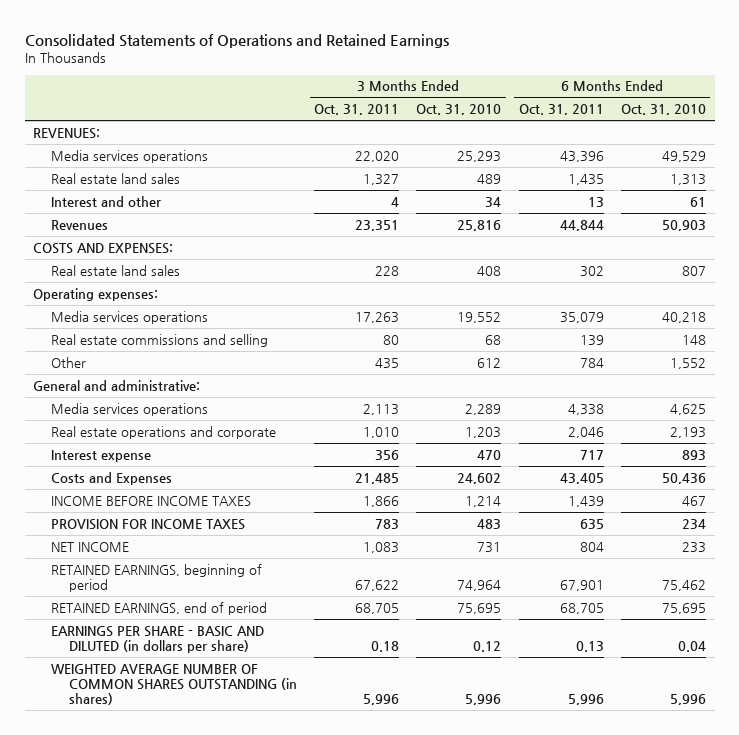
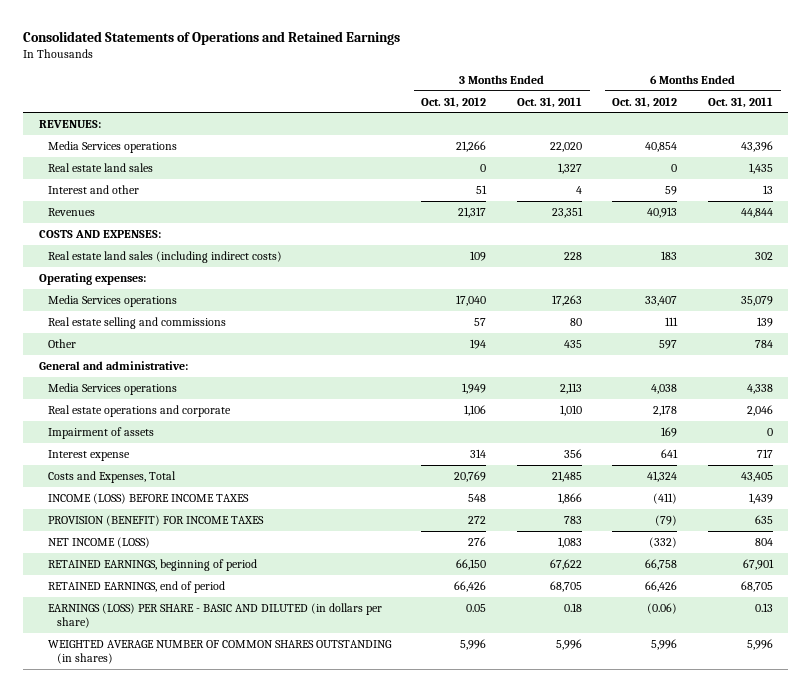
- | 3 Months Ended Oct. 31, 2011 | 3 Months Ended Oct. 31, 2010 | 6 Months Ended Oct. 31, 2011 | 6 Months Ended Oct. 31, 2010
+ | 3 Months Ended Oct. 31, 2012 | 3 Months Ended Oct. 31, 2011 | 6 Months Ended Oct. 31, 2012 | 6 Months Ended Oct. 31, 2011
- Media services operations | 22,020 | 25,293 | 43,396 | 49,529
+ Media Services operations | 21,266 | 22,020 | 40,854 | 43,396
- Real estate land sales | 228 | 408 | 302 | 807
+ Real estate land sales (including indirect costs) | 109 | 228 | 183 | 302
- Media services operations | 17,263 | 19,552 | 35,079 | 40,218
- Real estate commissions and selling | 80 | 68 | 139 | 148
+ Media Services operations | 17,040 | 17,263 | 33,407 | 35,079
+ Real estate selling and commissions | 57 | 80 | 111 | 139
- Media services operations | 2,113 | 2,289 | 4,338 | 4,625
+ Media Services operations | 1,949 | 2,113 | 4,038 | 4,338
+ Impairment of assets | | | 169 | 0
- Costs and Expenses | 21,485 | 24,602 | 43,405 | 50,436
- INCOME BEFORE INCOME TAXES | 1,866 | 1,214 | 1,439 | 467
- PROVISION FOR INCOME TAXES | 783 | 483 | 635 | 234
- NET INCOME | 1,083 | 731 | 804 | 233
+ Costs and Expenses, Total | 20,769 | 21,485 | 41,324 | 43,405
+ INCOME (LOSS) BEFORE INCOME TAXES | 548 | 1,866 | (411) | 1,439
+ PROVISION (BENEFIT) FOR INCOME TAXES | 272 | 783 | (79) | 635
+ NET INCOME (LOSS) | 276 | 1,083 | (332) | 804
- EARNINGS PER SHARE - BASIC AND DILUTED (in dollars per share) | 0.18 | 0.12 | 0.13 | 0.04
+ EARNINGS (LOSS) PER SHARE - BASIC AND DILUTED (in dollars per share) | 0.05 | 0.18 | (0.06) | 0.13

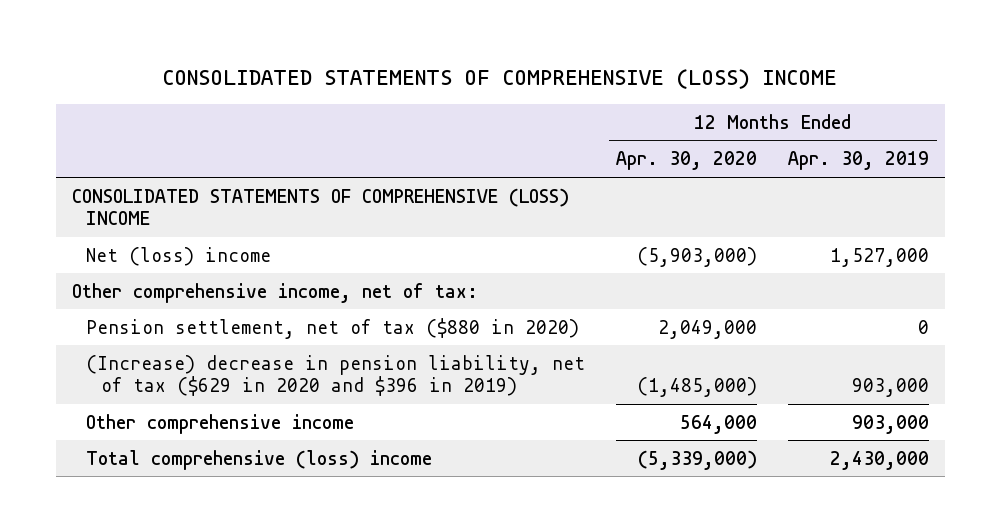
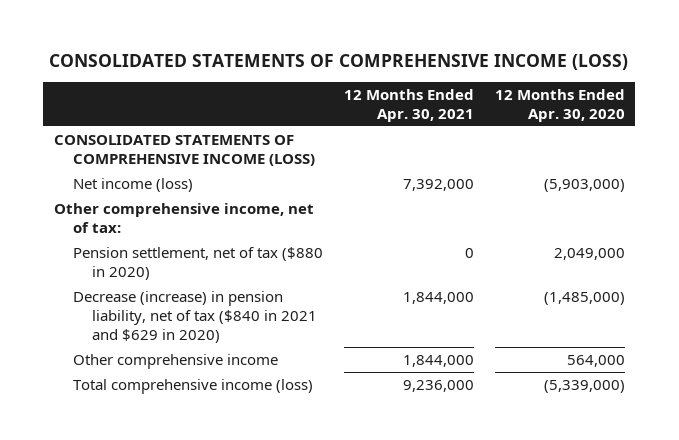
- CONSOLIDATED STATEMENTS OF COMPREHENSIVE (LOSS) INCOME
+ CONSOLIDATED STATEMENTS OF COMPREHENSIVE INCOME (LOSS)
- | 12 Months Ended Apr. 30, 2020 | 12 Months Ended Apr. 30, 2019
+ | 12 Months Ended Apr. 30, 2021 | 12 Months Ended Apr. 30, 2020
- CONSOLIDATED STATEMENTS OF COMPREHENSIVE (LOSS) INCOME
- Net (loss) income | (5,903,000) | 1,527,000
+ CONSOLIDATED STATEMENTS OF COMPREHENSIVE INCOME (LOSS)
+ Net income (loss) | 7,392,000 | (5,903,000)
- (Increase) decrease in pension liability, net of tax ($629 in 2020 and $396 in 2019) | (1,485,000) | 903,000
+ Decrease (increase) in pension liability, net of tax ($840 in 2021 and $629 in 2020) | 1,844,000 | (1,485,000)
- Total comprehensive (loss) income | (5,339,000) | 2,430,000
+ Total comprehensive income (loss) | 9,236,000 | (5,339,000)

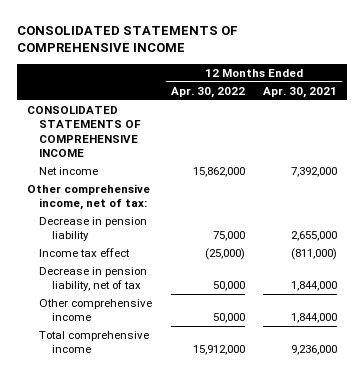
- CONSOLIDATED STATEMENTS OF COMPREHENSIVE INCOME (LOSS)
+ CONSOLIDATED STATEMENTS OF COMPREHENSIVE INCOME
- | 12 Months Ended Apr. 30, 2021 | 12 Months Ended Apr. 30, 2020
+ | 12 Months Ended Apr. 30, 2022 | 12 Months Ended Apr. 30, 2021
- CONSOLIDATED STATEMENTS OF COMPREHENSIVE INCOME (LOSS)
- Net income (loss) | 7,392,000 | (5,903,000)
+ CONSOLIDATED STATEMENTS OF COMPREHENSIVE INCOME
+ Net income | 15,862,000 | 7,392,000
- Pension settlement, net of tax ($880 in 2020) | 0 | 2,049,000
- Decrease (increase) in pension liability, net of tax ($840 in 2021 and $629 in 2020) | 1,844,000 | (1,485,000)
+ Decrease in pension liability | 75,000 | 2,655,000
+ Income tax effect | (25,000) | (811,000)
+ Decrease in pension liability, net of tax | 50,000 | 1,844,000
- Total comprehensive income (loss) | 9,236,000 | (5,339,000)
+ Total comprehensive income | 15,912,000 | 9,236,000

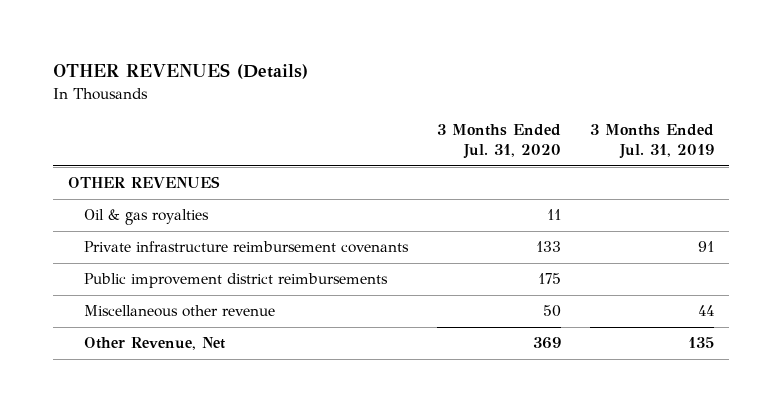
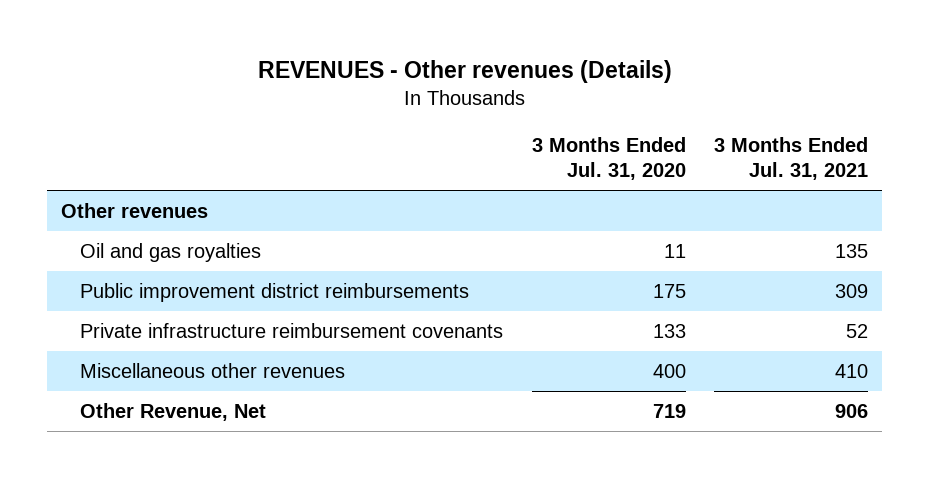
- OTHER REVENUES (Details)
+ REVENUES - Other revenues (Details)
- | 3 Months Ended Jul. 31, 2020 | 3 Months Ended Jul. 31, 2019
+ | 3 Months Ended Jul. 31, 2020 | 3 Months Ended Jul. 31, 2021
- OTHER REVENUES
- Oil & gas royalties | 11 |
+ Other revenues
+ Oil and gas royalties | 11 | 135
- Miscellaneous other revenue | 50 | 44
- Other Revenue, Net | 369 | 135
moved down: Private infrastructure reimbursement covenants | 133 | 52
+ Miscellaneous other revenues | 400 | 410
+ Other Revenue, Net | 719 | 906

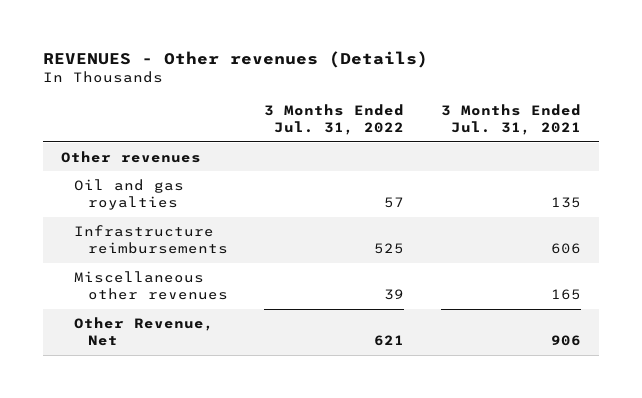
- | 3 Months Ended Jul. 31, 2020 | 3 Months Ended Jul. 31, 2021
+ | 3 Months Ended Jul. 31, 2022 | 3 Months Ended Jul. 31, 2021
- Public improvement district reimbursements | 175 | 309
- Private infrastructure reimbursement covenants | 133 | 52
- Miscellaneous other revenues | 400 | 410
+ Infrastructure reimbursements | 525 | 606
+ Miscellaneous other revenues | 39 | 165

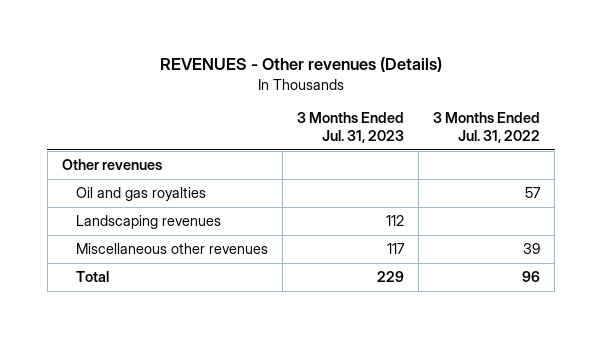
- | 3 Months Ended Jul. 31, 2022 | 3 Months Ended Jul. 31, 2021
+ | 3 Months Ended Jul. 31, 2023 | 3 Months Ended Jul. 31, 2022
- Infrastructure reimbursements | 525 | 606
+ Landscaping revenues | 112 |
- Other Revenue, Net | 621 | 906
+ Total | 229 | 96

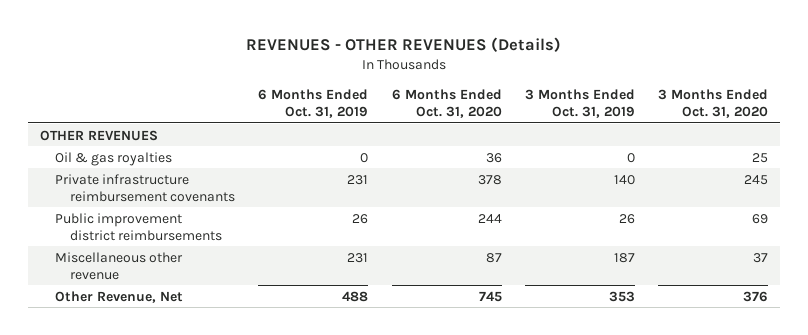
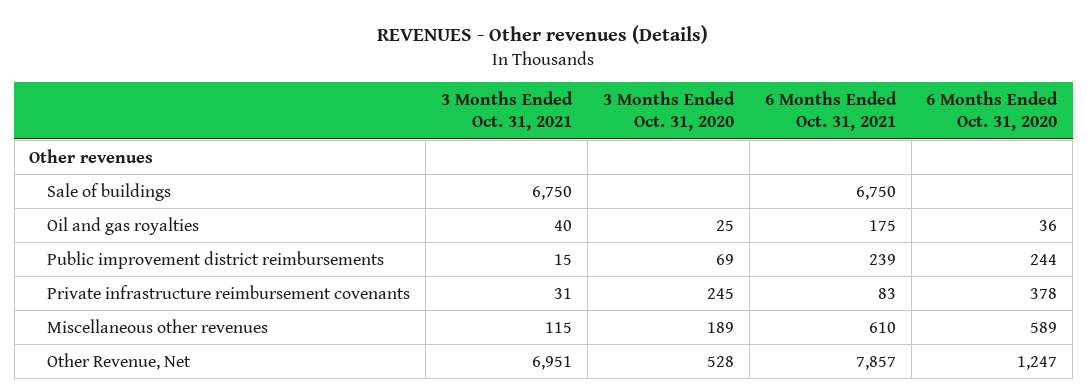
- REVENUES - OTHER REVENUES (Details)
+ REVENUES - Other revenues (Details)
- | 6 Months Ended Oct. 31, 2019 | 6 Months Ended Oct. 31, 2020 | 3 Months Ended Oct. 31, 2019 | 3 Months Ended Oct. 31, 2020
+ | 3 Months Ended Oct. 31, 2021 | 3 Months Ended Oct. 31, 2020 | 6 Months Ended Oct. 31, 2021 | 6 Months Ended Oct. 31, 2020
- OTHER REVENUES
- Oil & gas royalties | 0 | 36 | 0 | 25
+ Other revenues
+ Sale of buildings | 6,750 | | 6,750 |
+ Oil and gas royalties | 40 | 25 | 175 | 36
- Miscellaneous other revenue | 231 | 87 | 187 | 37
- Other Revenue, Net | 488 | 745 | 353 | 376
moved down: Private infrastructure reimbursement covenants | 31 | 245 | 83 | 378
+ Miscellaneous other revenues | 115 | 189 | 610 | 589
+ Other Revenue, Net | 6,951 | 528 | 7,857 | 1,247

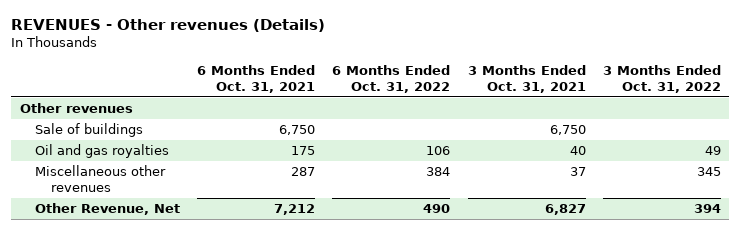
- | 3 Months Ended Oct. 31, 2021 | 3 Months Ended Oct. 31, 2020 | 6 Months Ended Oct. 31, 2021 | 6 Months Ended Oct. 31, 2020
+ | 6 Months Ended Oct. 31, 2021 | 6 Months Ended Oct. 31, 2022 | 3 Months Ended Oct. 31, 2021 | 3 Months Ended Oct. 31, 2022
- Public improvement district reimbursements | 15 | 69 | 239 | 244
- Private infrastructure reimbursement covenants | 31 | 245 | 83 | 378
- Miscellaneous other revenues | 115 | 189 | 610 | 589
- Other Revenue, Net | 6,951 | 528 | 7,857 | 1,247
+ Miscellaneous other revenues | 287 | 384 | 37 | 345
+ Other Revenue, Net | 7,212 | 490 | 6,827 | 394

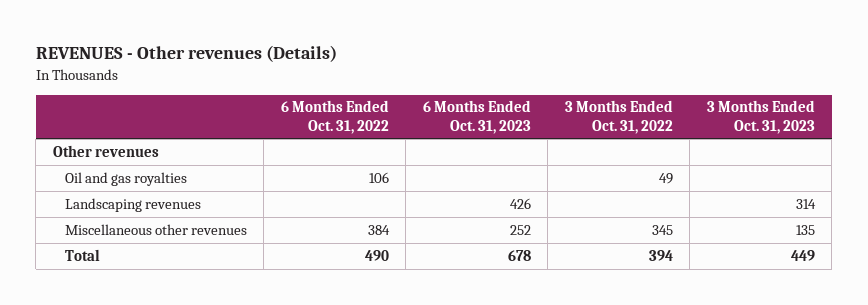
- | 6 Months Ended Oct. 31, 2021 | 6 Months Ended Oct. 31, 2022 | 3 Months Ended Oct. 31, 2021 | 3 Months Ended Oct. 31, 2022
+ | 6 Months Ended Oct. 31, 2022 | 6 Months Ended Oct. 31, 2023 | 3 Months Ended Oct. 31, 2022 | 3 Months Ended Oct. 31, 2023
- Sale of buildings | 6,750 | | 6,750 |
+ Landscaping revenues | | 426 | | 314
- Other Revenue, Net | 7,212 | 490 | 6,827 | 394
+ Total | 490 | 678 | 394 | 449

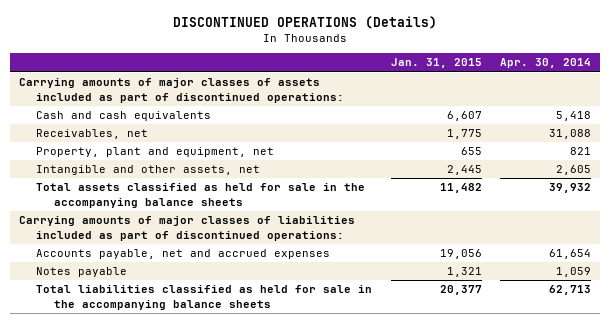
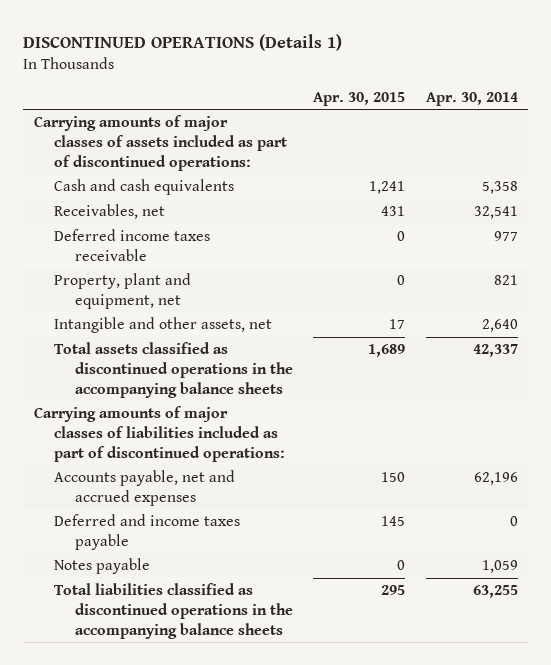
- DISCONTINUED OPERATIONS (Details)
+ DISCONTINUED OPERATIONS (Details 1)
- | Jan. 31, 2015 | Apr. 30, 2014
+ | Apr. 30, 2015 | Apr. 30, 2014
- Cash and cash equivalents | 6,607 | 5,418
- Receivables, net | 1,775 | 31,088
+ Cash and cash equivalents | 1,241 | 5,358
+ Receivables, net | 431 | 32,541
+ Deferred income taxes receivable | 0 | 977
- Intangible and other assets, net | 2,445 | 2,605
- Total assets classified as held for sale in the accompanying balance sheets | 11,482 | 39,932
+ Intangible and other assets, net | 17 | 2,640
+ Total assets classified as discontinued operations in the accompanying balance sheets | 1,689 | 42,337
- Accounts payable, net and accrued expenses | 19,056 | 61,654
+ Accounts payable, net and accrued expenses | 150 | 62,196
+ Deferred and income taxes payable | 145 | 0
- Total liabilities classified as held for sale in the accompanying balance sheets | 20,377 | 62,713
+ Total liabilities classified as discontinued operations in the accompanying balance sheets | 295 | 63,255

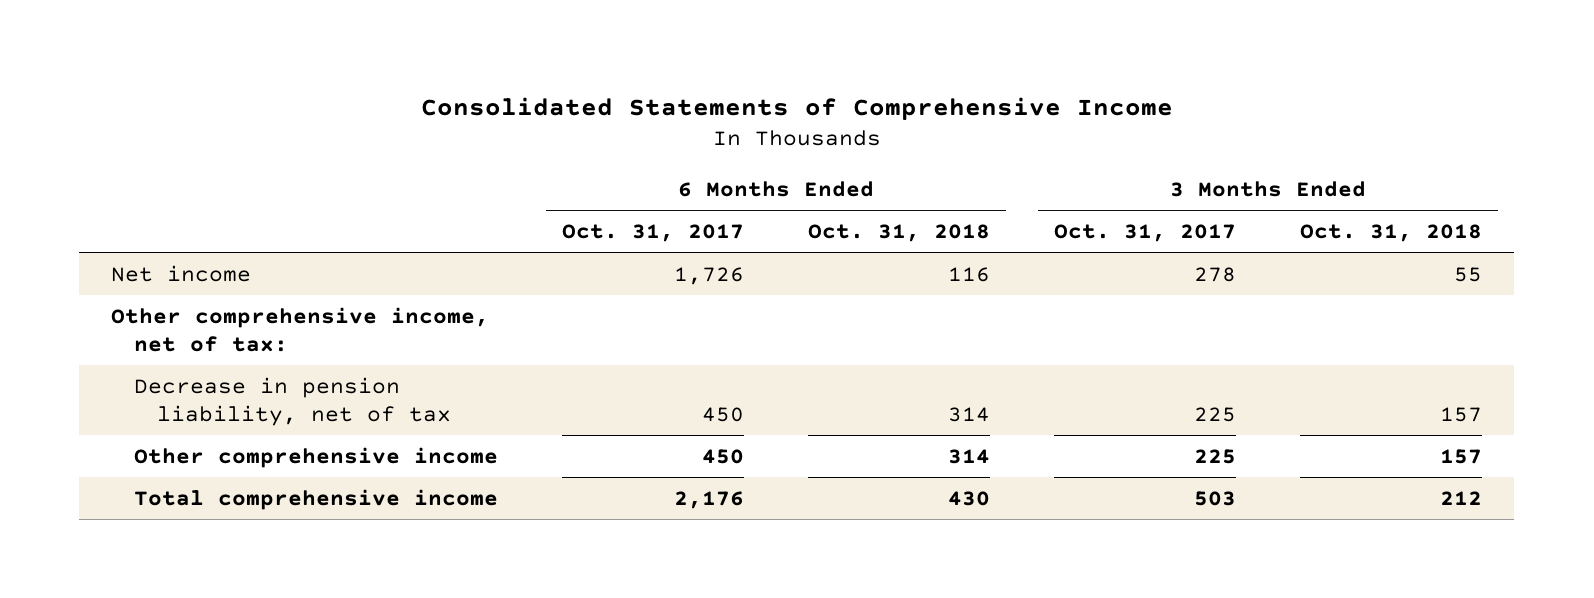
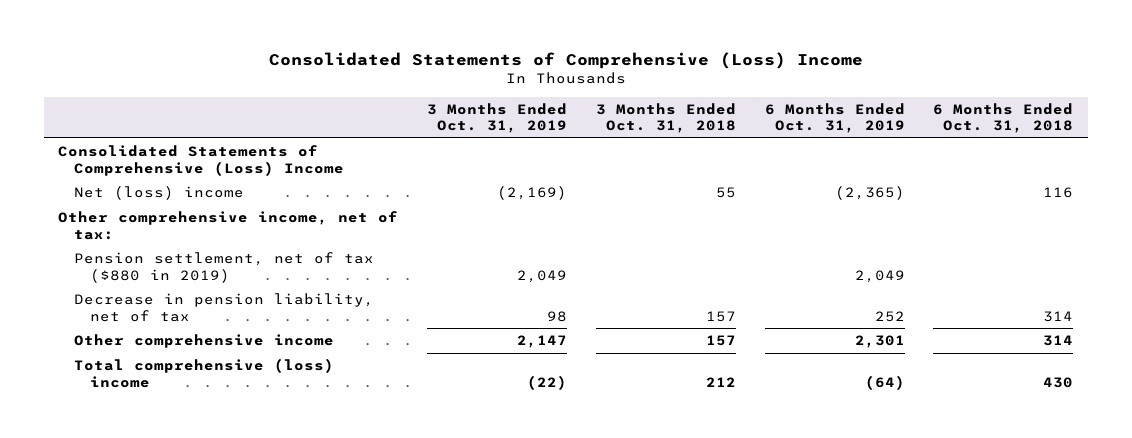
- Consolidated Statements of Comprehensive Income
+ Consolidated Statements of Comprehensive (Loss) Income
- | 6 Months Ended Oct. 31, 2017 | 6 Months Ended Oct. 31, 2018 | 3 Months Ended Oct. 31, 2017 | 3 Months Ended Oct. 31, 2018
+ | 3 Months Ended Oct. 31, 2019 | 3 Months Ended Oct. 31, 2018 | 6 Months Ended Oct. 31, 2019 | 6 Months Ended Oct. 31, 2018
- Net income | 1,726 | 116 | 278 | 55
+ Consolidated Statements of Comprehensive (Loss) Income
+ Net (loss) income | (2,169) | 55 | (2,365) | 116
+ Pension settlement, net of tax ($880 in 2019) | 2,049 | | 2,049 |
- Total comprehensive income | 2,176 | 430 | 503 | 212
+ Total comprehensive (loss) income | (22) | 212 | (64) | 430

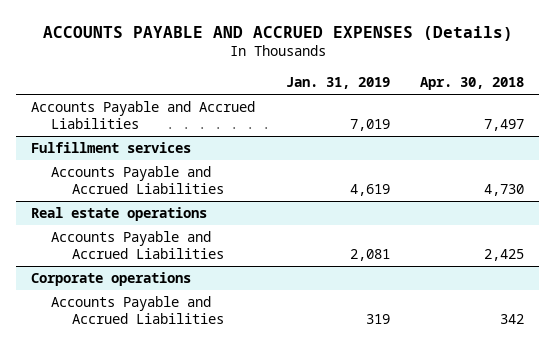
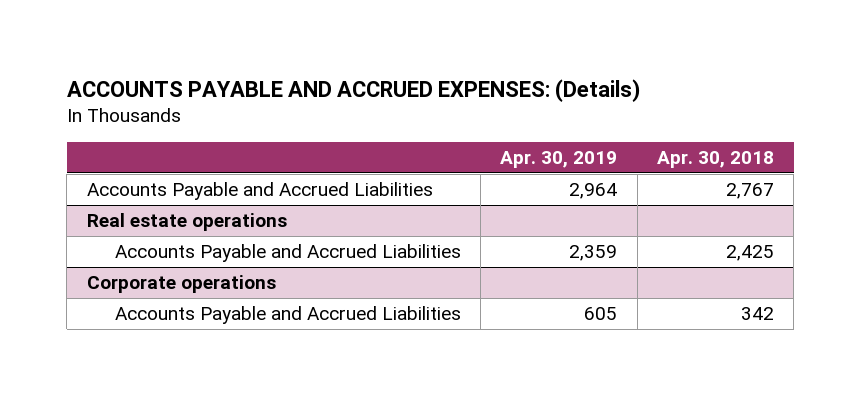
- ACCOUNTS PAYABLE AND ACCRUED EXPENSES (Details)
+ ACCOUNTS PAYABLE AND ACCRUED EXPENSES: (Details)
- | Jan. 31, 2019 | Apr. 30, 2018
+ | Apr. 30, 2019 | Apr. 30, 2018
- Accounts Payable and Accrued Liabilities | 7,019 | 7,497
- Fulfillment services
- Accounts Payable and Accrued Liabilities | 4,619 | 4,730
+ Accounts Payable and Accrued Liabilities | 2,964 | 2,767

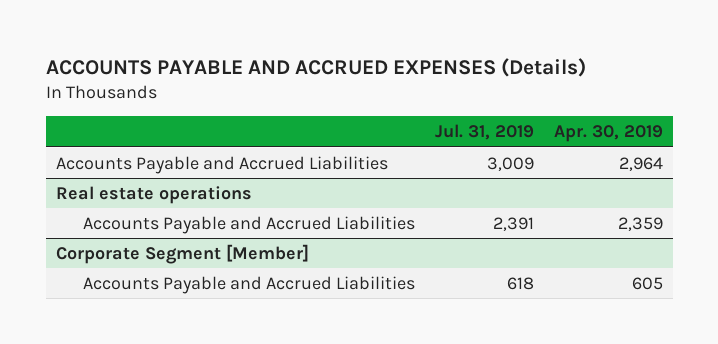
- ACCOUNTS PAYABLE AND ACCRUED EXPENSES: (Details)
+ ACCOUNTS PAYABLE AND ACCRUED EXPENSES (Details)
- | Apr. 30, 2019 | Apr. 30, 2018
+ | Jul. 31, 2019 | Apr. 30, 2019
- Corporate operations
+ Corporate Segment [Member]

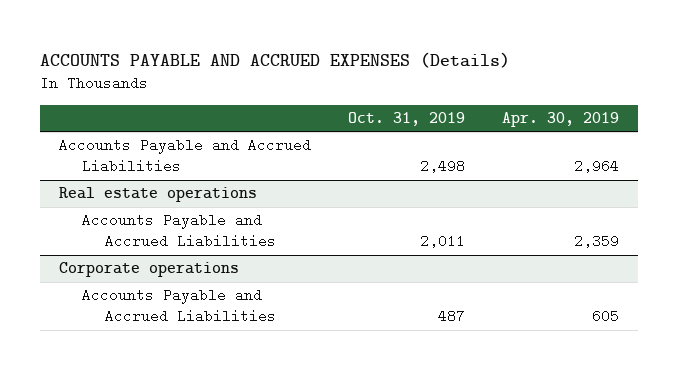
- | Jul. 31, 2019 | Apr. 30, 2019
+ | Oct. 31, 2019 | Apr. 30, 2019
- Corporate Segment [Member]
+ Corporate operations

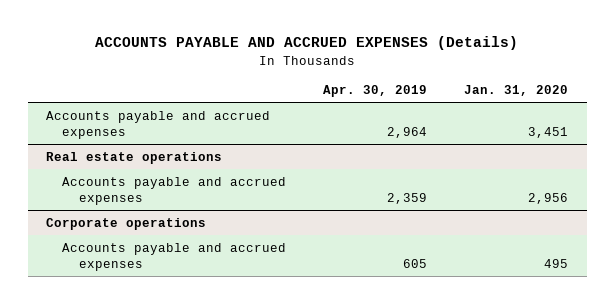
- | Oct. 31, 2019 | Apr. 30, 2019
+ | Apr. 30, 2019 | Jan. 31, 2020
- Accounts Payable and Accrued Liabilities | 2,498 | 2,964
+ Accounts payable and accrued expenses | 2,964 | 3,451
@ Real estate operations
- Accounts Payable and Accrued Liabilities | 2,011 | 2,359
+ Accounts payable and accrued expenses | 2,359 | 2,956
@ Corporate operations
- Accounts Payable and Accrued Liabilities | 487 | 605
+ Accounts payable and accrued expenses | 605 | 495

